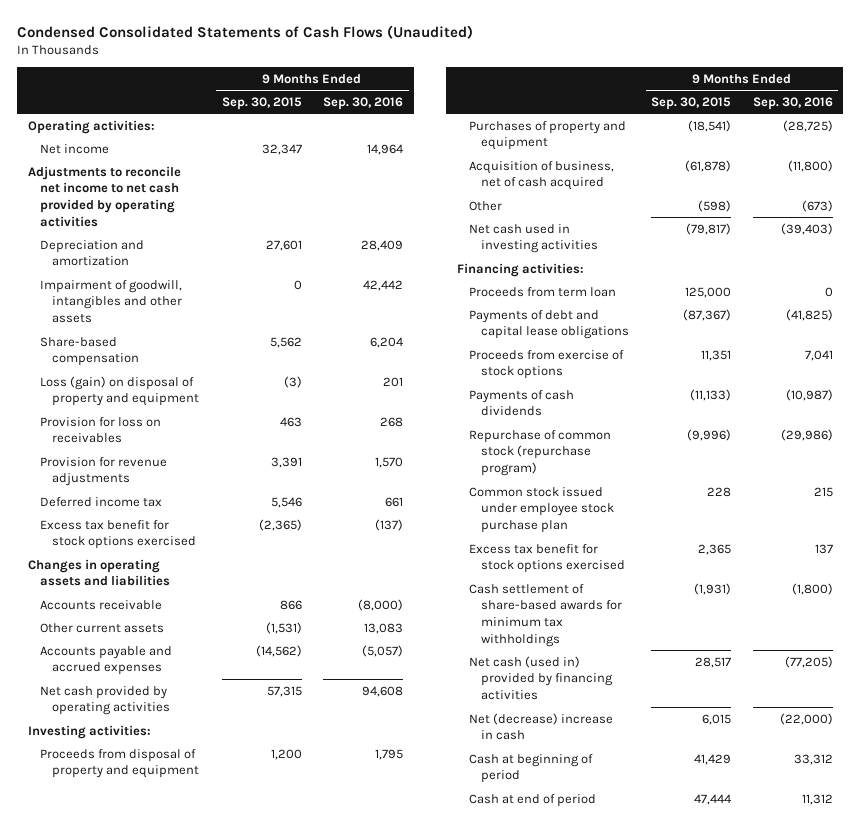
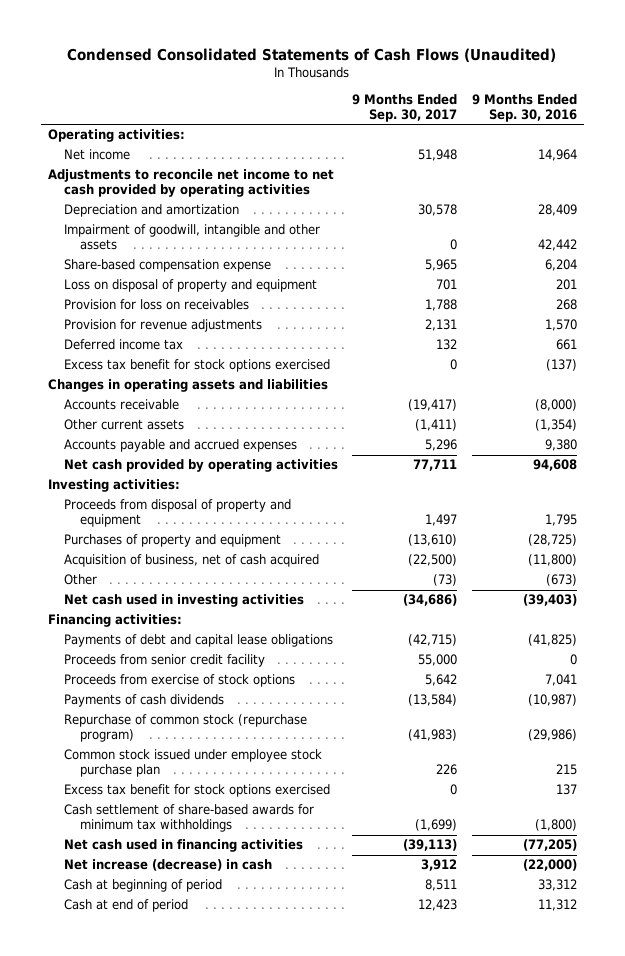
- | 9 Months Ended Sep. 30, 2015 | 9 Months Ended Sep. 30, 2016
+ | 9 Months Ended Sep. 30, 2017 | 9 Months Ended Sep. 30, 2016
- Impairment of goodwill, intangibles and other assets | 0 | 42,442
- Share-based compensation | 5,562 | 6,204
- Loss (gain) on disposal of property and equipment | (3) | 201
+ Impairment of goodwill, intangible and other assets | 0 | 42,442
+ Share-based compensation expense | 5,965 | 6,204
+ Loss on disposal of property and equipment | 701 | 201
- Other current assets | (1,531) | 13,083
- Accounts payable and accrued expenses | (14,562) | (5,057)
+ Other current assets | (1,411) | (1,354)
+ Accounts payable and accrued expenses | 5,296 | 9,380
- Proceeds from term loan | 125,000 | 0
+ Proceeds from senior credit facility | 55,000 | 0
- Net cash (used in) provided by financing activities | 28,517 | (77,205)
- Net (decrease) increase in cash | 6,015 | (22,000)
+ Net cash used in financing activities | (39,113) | (77,205)
+ Net increase (decrease) in cash | 3,912 | (22,000)

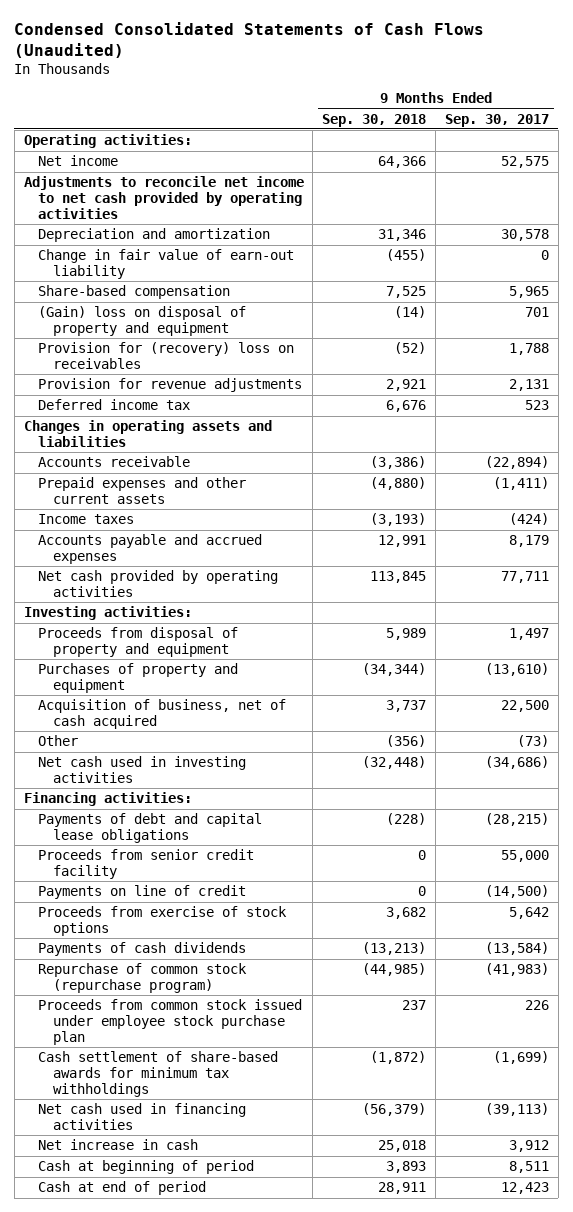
- | 9 Months Ended Sep. 30, 2017 | 9 Months Ended Sep. 30, 2016
+ | 9 Months Ended Sep. 30, 2018 | 9 Months Ended Sep. 30, 2017
- Net income | 51,948 | 14,964
+ Net income | 64,366 | 52,575
- Impairment of goodwill, intangible and other assets | 0 | 42,442
- Share-based compensation expense | 5,965 | 6,204
- Loss on disposal of property and equipment | 701 | 201
- Provision for loss on receivables | 1,788 | 268
+ Change in fair value of earn-out liability | (455) | 0
+ Share-based compensation | 7,525 | 5,965
+ (Gain) loss on disposal of property and equipment | (14) | 701
+ Provision for (recovery) loss on receivables | (52) | 1,788
- Deferred income tax | 132 | 661
- Excess tax benefit for stock options exercised | 0 | (137)
+ Deferred income tax | 6,676 | 523
- Accounts receivable | (19,417) | (8,000)
- Other current assets | (1,411) | (1,354)
- Accounts payable and accrued expenses | 5,296 | 9,380
+ Accounts receivable | (3,386) | (22,894)
+ Prepaid expenses and other current assets | (4,880) | (1,411)
+ Income taxes | (3,193) | (424)
+ Accounts payable and accrued expenses | 12,991 | 8,179
- Acquisition of business, net of cash acquired | (22,500) | (11,800)
+ Acquisition of business, net of cash acquired | 3,737 | 22,500
- Payments of debt and capital lease obligations | (42,715) | (41,825)
+ Payments of debt and capital lease obligations | (228) | (28,215)
+ Payments on line of credit | 0 | (14,500)
- Common stock issued under employee stock purchase plan | 226 | 215
- Excess tax benefit for stock options exercised | 0 | 137
+ Proceeds from common stock issued under employee stock purchase plan | 237 | 226
- Net increase (decrease) in cash | 3,912 | (22,000)
+ Net increase in cash | 25,018 | 3,912

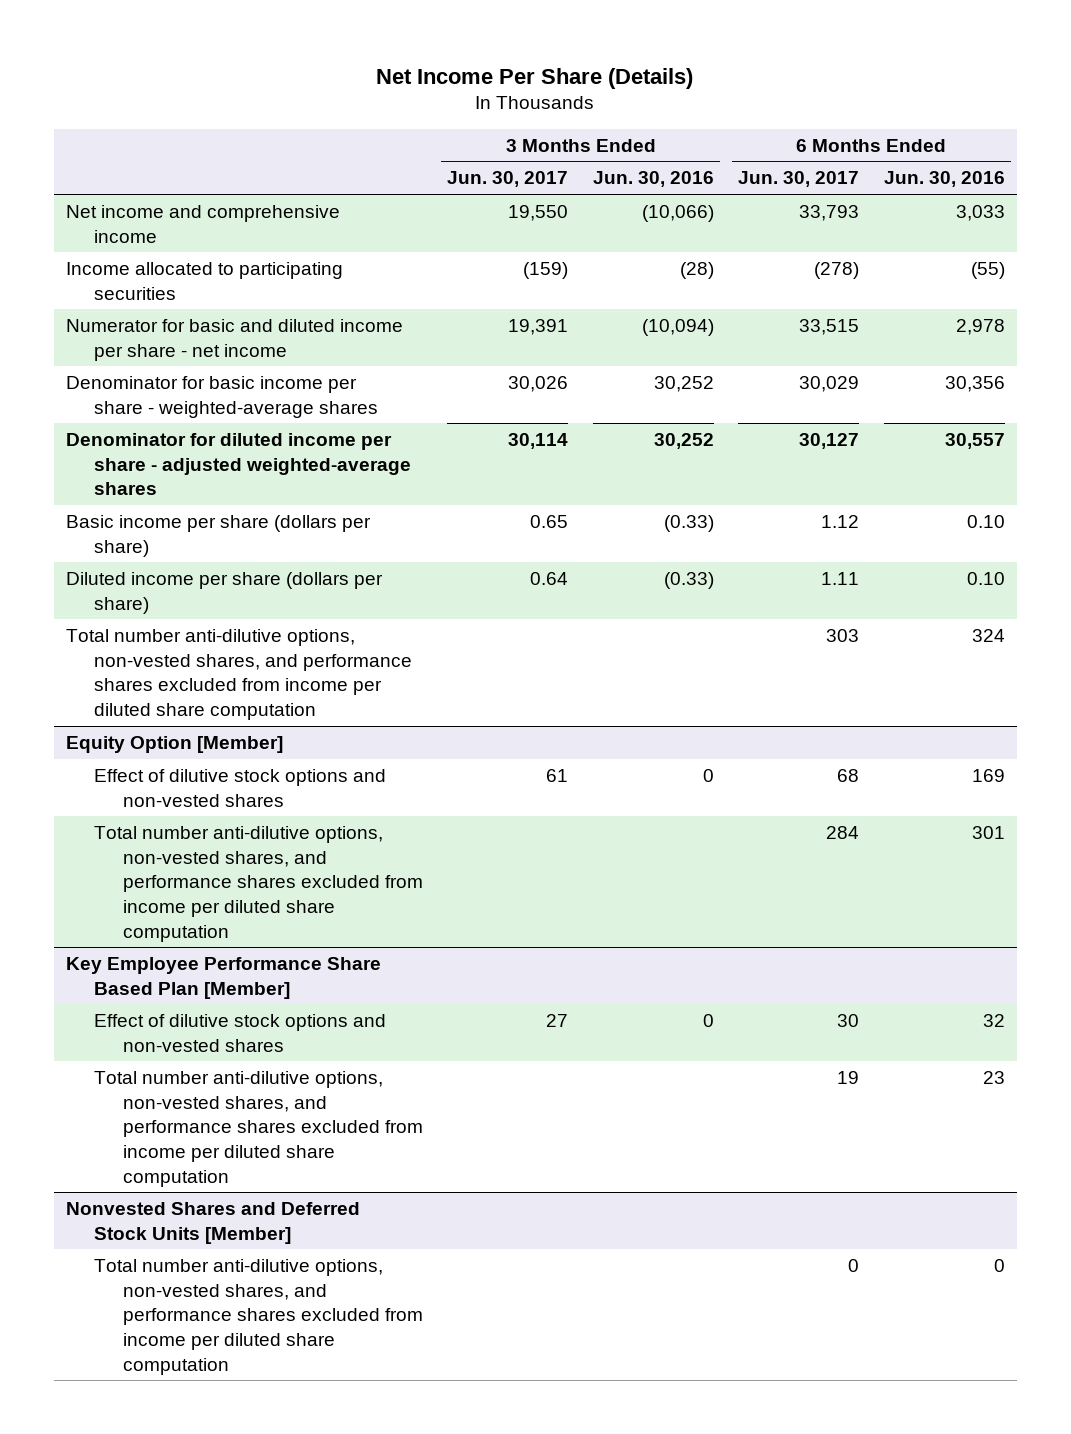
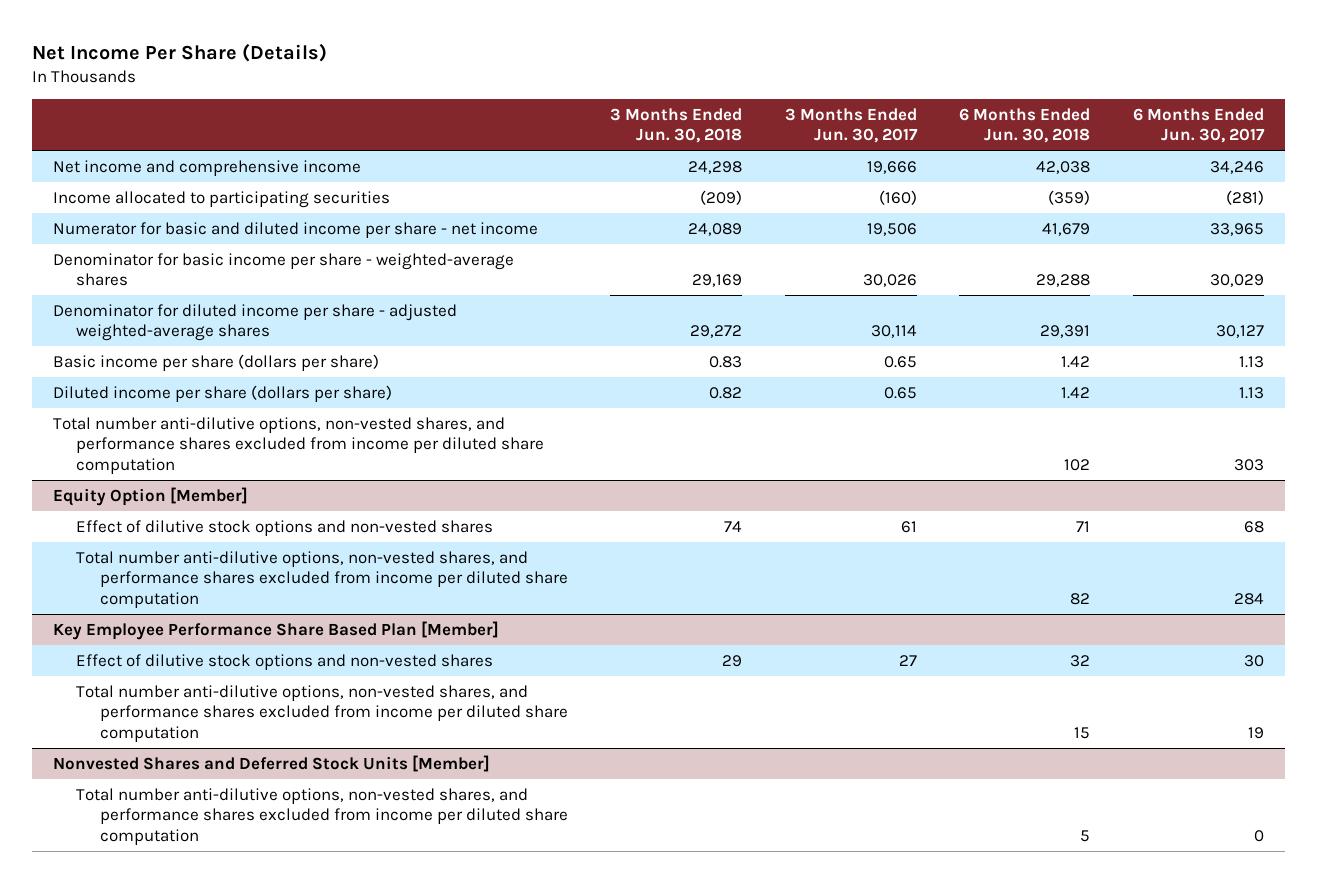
- | 3 Months Ended Jun. 30, 2017 | 3 Months Ended Jun. 30, 2016 | 6 Months Ended Jun. 30, 2017 | 6 Months Ended Jun. 30, 2016
+ | 3 Months Ended Jun. 30, 2018 | 3 Months Ended Jun. 30, 2017 | 6 Months Ended Jun. 30, 2018 | 6 Months Ended Jun. 30, 2017
- Net income and comprehensive income | 19,550 | (10,066) | 33,793 | 3,033
- Income allocated to participating securities | (159) | (28) | (278) | (55)
- Numerator for basic and diluted income per share - net income | 19,391 | (10,094) | 33,515 | 2,978
+ Net income and comprehensive income | 24,298 | 19,666 | 42,038 | 34,246
+ Income allocated to participating securities | (209) | (160) | (359) | (281)
+ Numerator for basic and diluted income per share - net income | 24,089 | 19,506 | 41,679 | 33,965
- Basic income per share (dollars per share) | 0.65 | (0.33) | 1.12 | 0.10
- Diluted income per share (dollars per share) | 0.64 | (0.33) | 1.11 | 0.10
+ Basic income per share (dollars per share) | 0.83 | 0.65 | 1.42 | 1.13
+ Diluted income per share (dollars per share) | 0.82 | 0.65 | 1.42 | 1.13

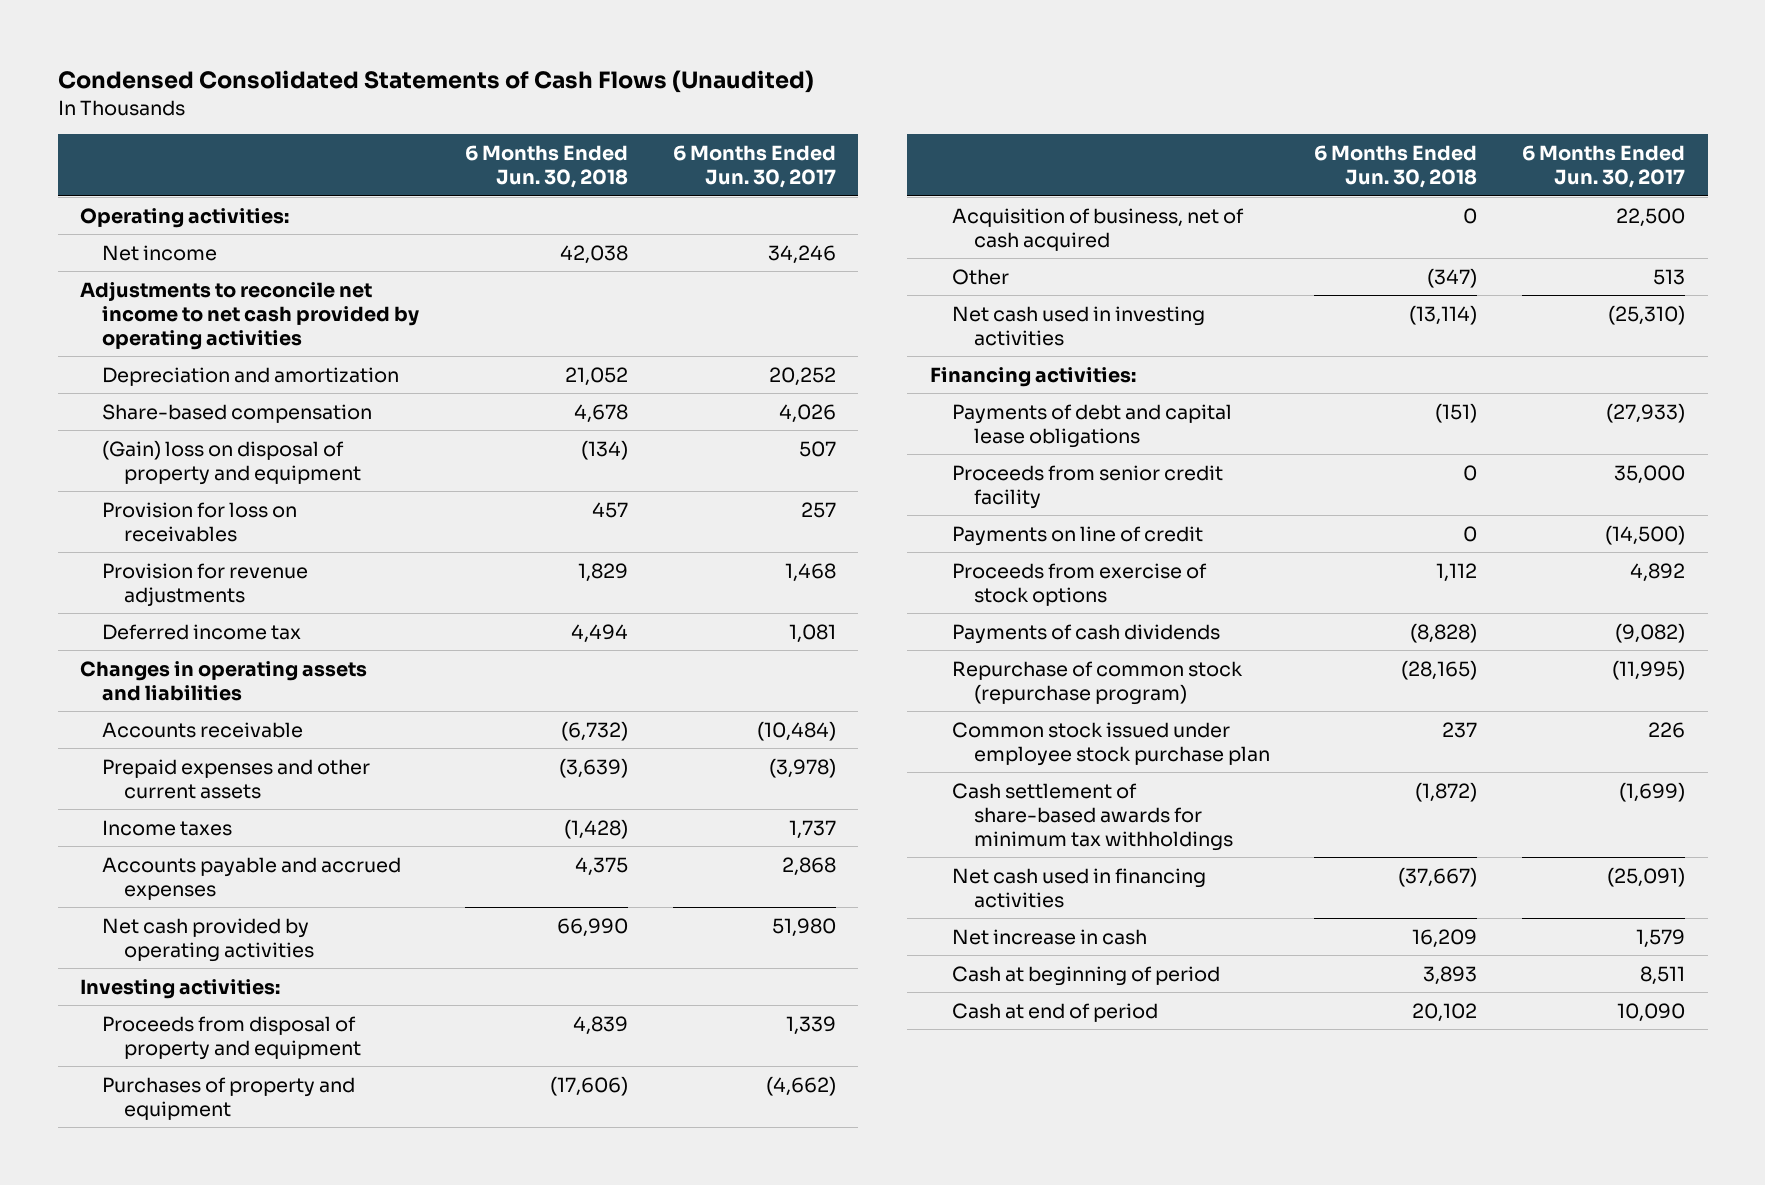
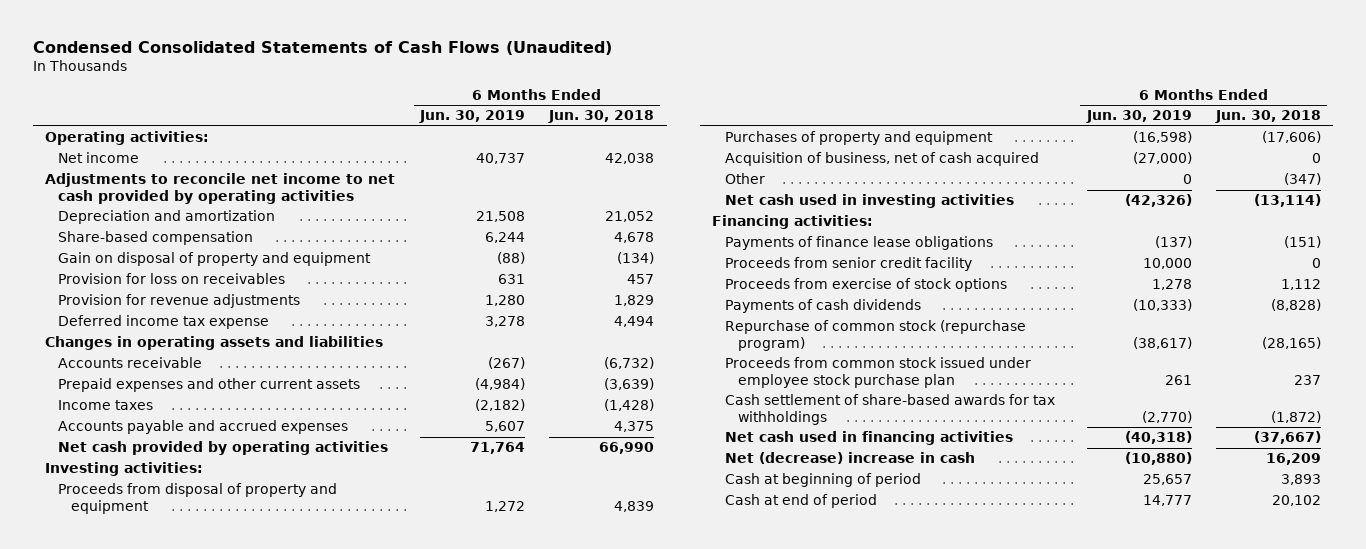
- | 6 Months Ended Jun. 30, 2018 | 6 Months Ended Jun. 30, 2017
+ | 6 Months Ended Jun. 30, 2019 | 6 Months Ended Jun. 30, 2018
- (Gain) loss on disposal of property and equipment | (134) | 507
+ Gain on disposal of property and equipment | (88) | (134)
- Deferred income tax | 4,494 | 1,081
+ Deferred income tax expense | 3,278 | 4,494
- Payments of debt and capital lease obligations | (151) | (27,933)
+ Payments of finance lease obligations | (137) | (151)
- Payments on line of credit | 0 | (14,500)
- Common stock issued under employee stock purchase plan | 237 | 226
- Cash settlement of share-based awards for minimum tax withholdings | (1,872) | (1,699)
+ Proceeds from common stock issued under employee stock purchase plan | 261 | 237
+ Cash settlement of share-based awards for tax withholdings | (2,770) | (1,872)
- Net increase in cash | 16,209 | 1,579
+ Net (decrease) increase in cash | (10,880) | 16,209

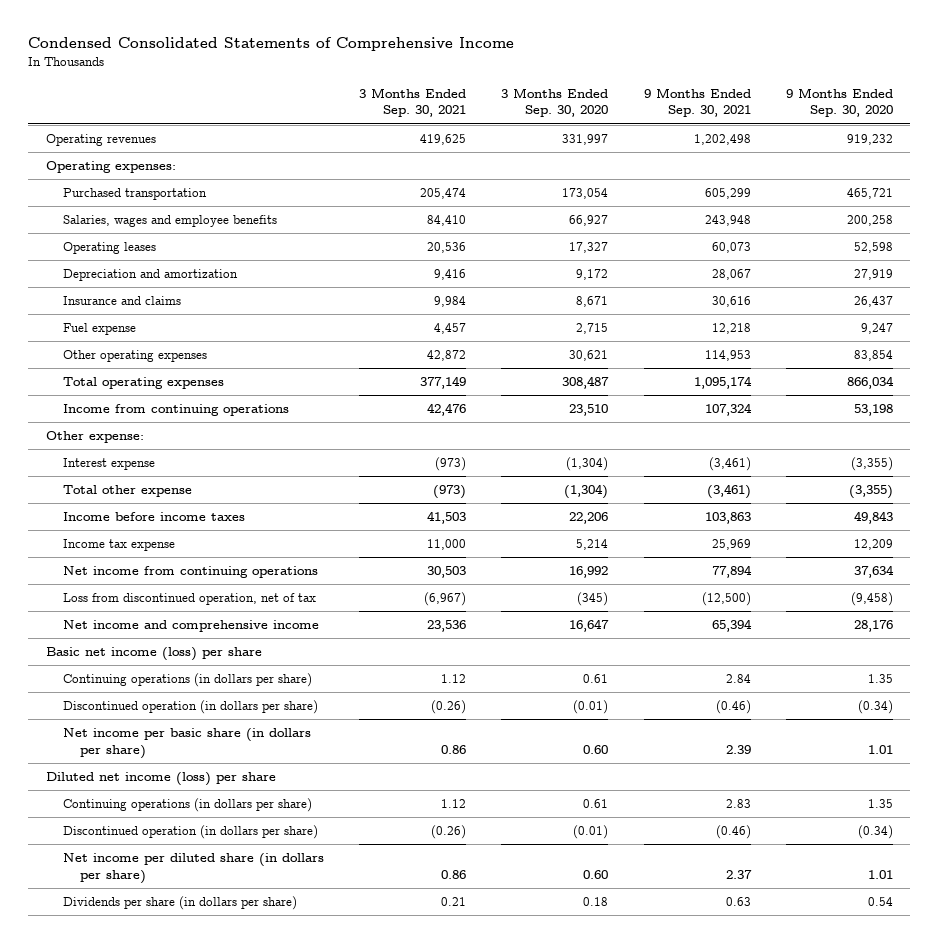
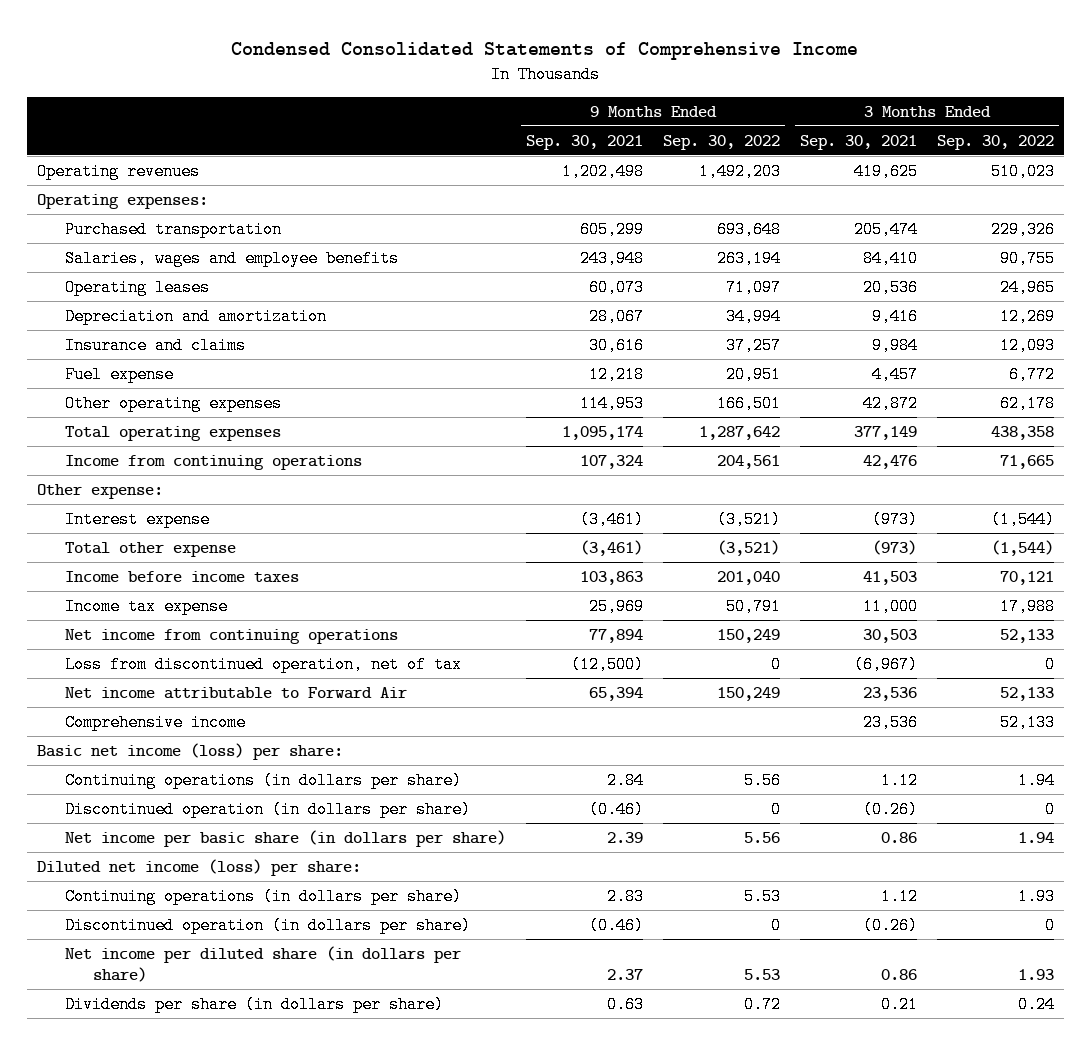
- | 3 Months Ended Sep. 30, 2021 | 3 Months Ended Sep. 30, 2020 | 9 Months Ended Sep. 30, 2021 | 9 Months Ended Sep. 30, 2020
+ | 9 Months Ended Sep. 30, 2021 | 9 Months Ended Sep. 30, 2022 | 3 Months Ended Sep. 30, 2021 | 3 Months Ended Sep. 30, 2022
- Net income and comprehensive income | 23,536 | 16,647 | 65,394 | 28,176
- Basic net income (loss) per share
+ Net income attributable to Forward Air | 65,394 | 150,249 | 23,536 | 52,133
+ Comprehensive income | | | 23,536 | 52,133
+ Basic net income (loss) per share:
- Diluted net income (loss) per share
+ Diluted net income (loss) per share:

